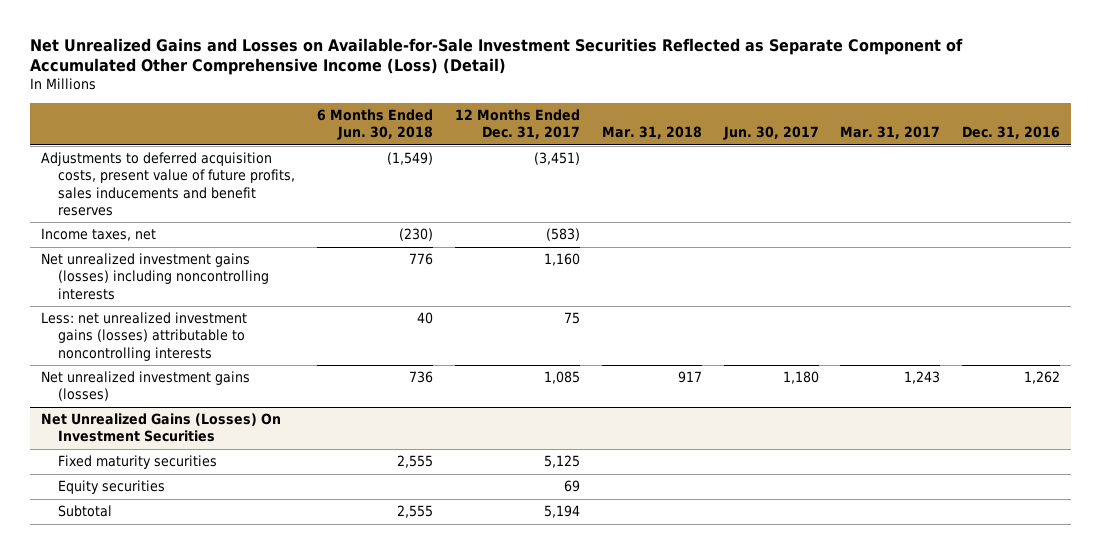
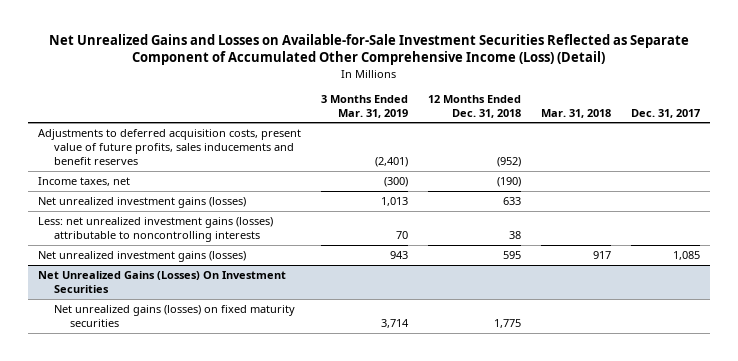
- | 6 Months Ended Jun. 30, 2018 | 12 Months Ended Dec. 31, 2017 | Mar. 31, 2018 | Jun. 30, 2017 | Mar. 31, 2017 | Dec. 31, 2016
+ | 3 Months Ended Mar. 31, 2019 | 12 Months Ended Dec. 31, 2018 | Mar. 31, 2018 | Dec. 31, 2017
- Net unrealized investment gains (losses) including noncontrolling interests | 776 | 1,160 | | | |
+ Net unrealized investment gains (losses) | 1,013 | 633 | |
@ Net Unrealized Gains (Losses) On Investment Securities
- Fixed maturity securities | 2,555 | 5,125 | | | |
- Equity securities | | 69 | | | |
- Subtotal | 2,555 | 5,194 | | | |
+ Net unrealized gains (losses) on fixed maturity securities | 3,714 | 1,775 | |

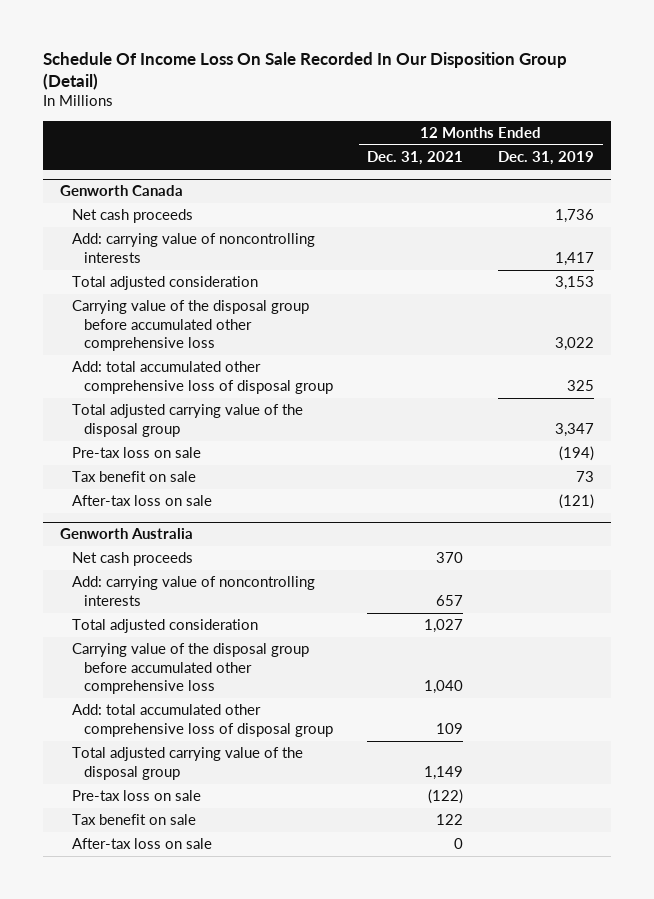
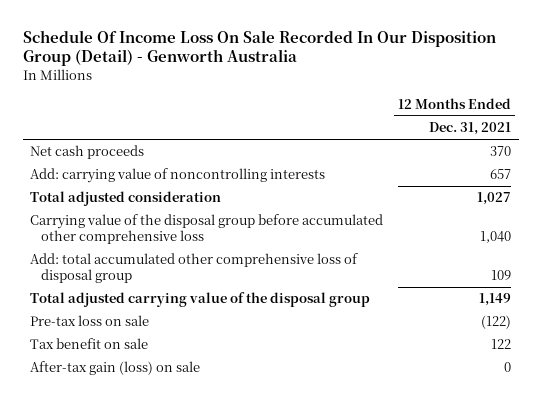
- Schedule Of Income Loss On Sale Recorded In Our Disposition Group (Detail)
+ Schedule Of Income Loss On Sale Recorded In Our Disposition Group (Detail) - Genworth Australia
- | 12 Months Ended Dec. 31, 2021 | 12 Months Ended Dec. 31, 2019
+ | 12 Months Ended Dec. 31, 2021
- Genworth Canada
- Net cash proceeds | | 1,736
- Add: carrying value of noncontrolling interests | | 1,417
- Total adjusted consideration | | 3,153
- Carrying value of the disposal group before accumulated other comprehensive loss | | 3,022
- Add: total accumulated other comprehensive loss of disposal group | | 325
- Total adjusted carrying value of the disposal group | | 3,347
- Pre-tax loss on sale | | (194)
- Tax benefit on sale | | 73
- After-tax loss on sale | | (121)
- Genworth Australia
- After-tax loss on sale | 0 |
+ After-tax gain (loss) on sale | 0

